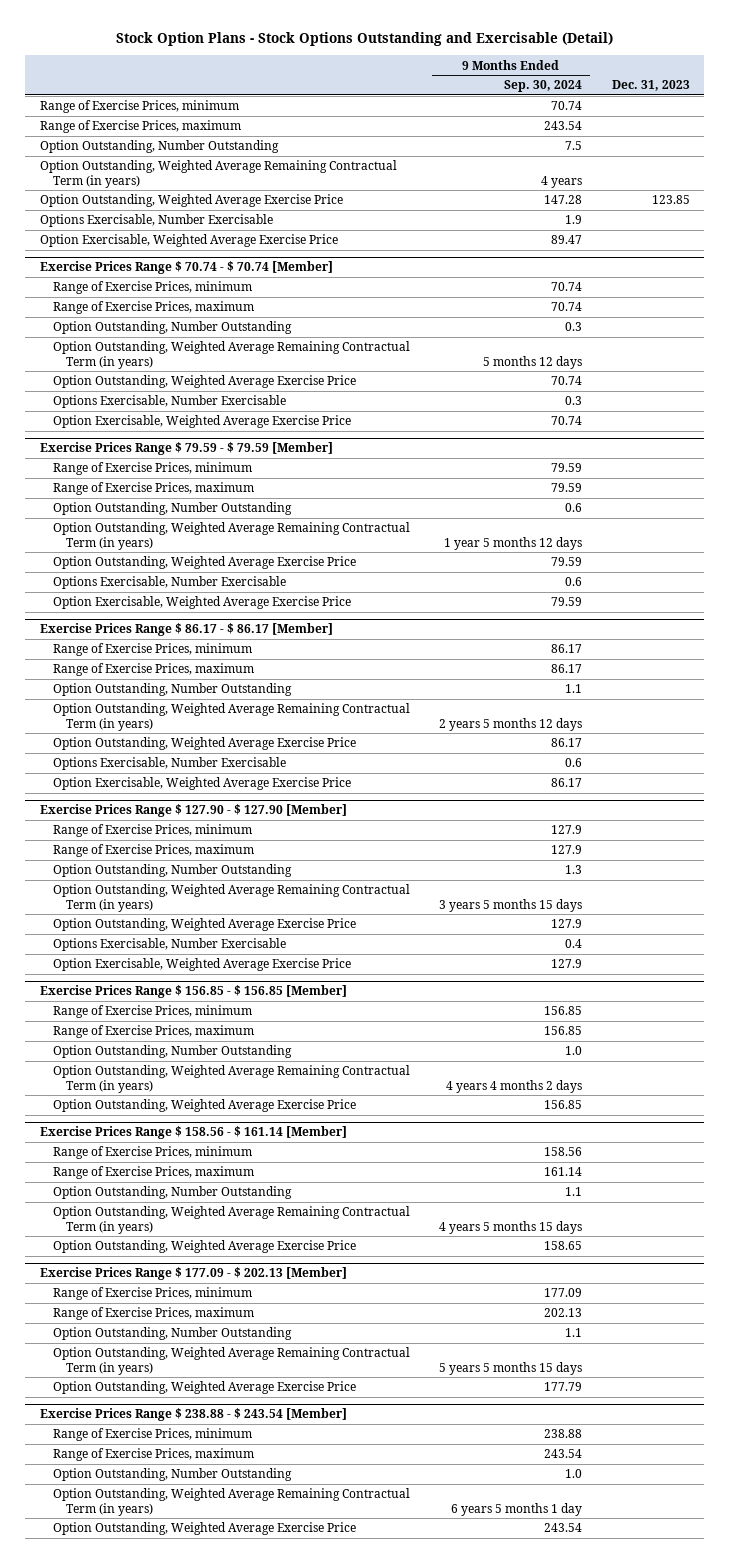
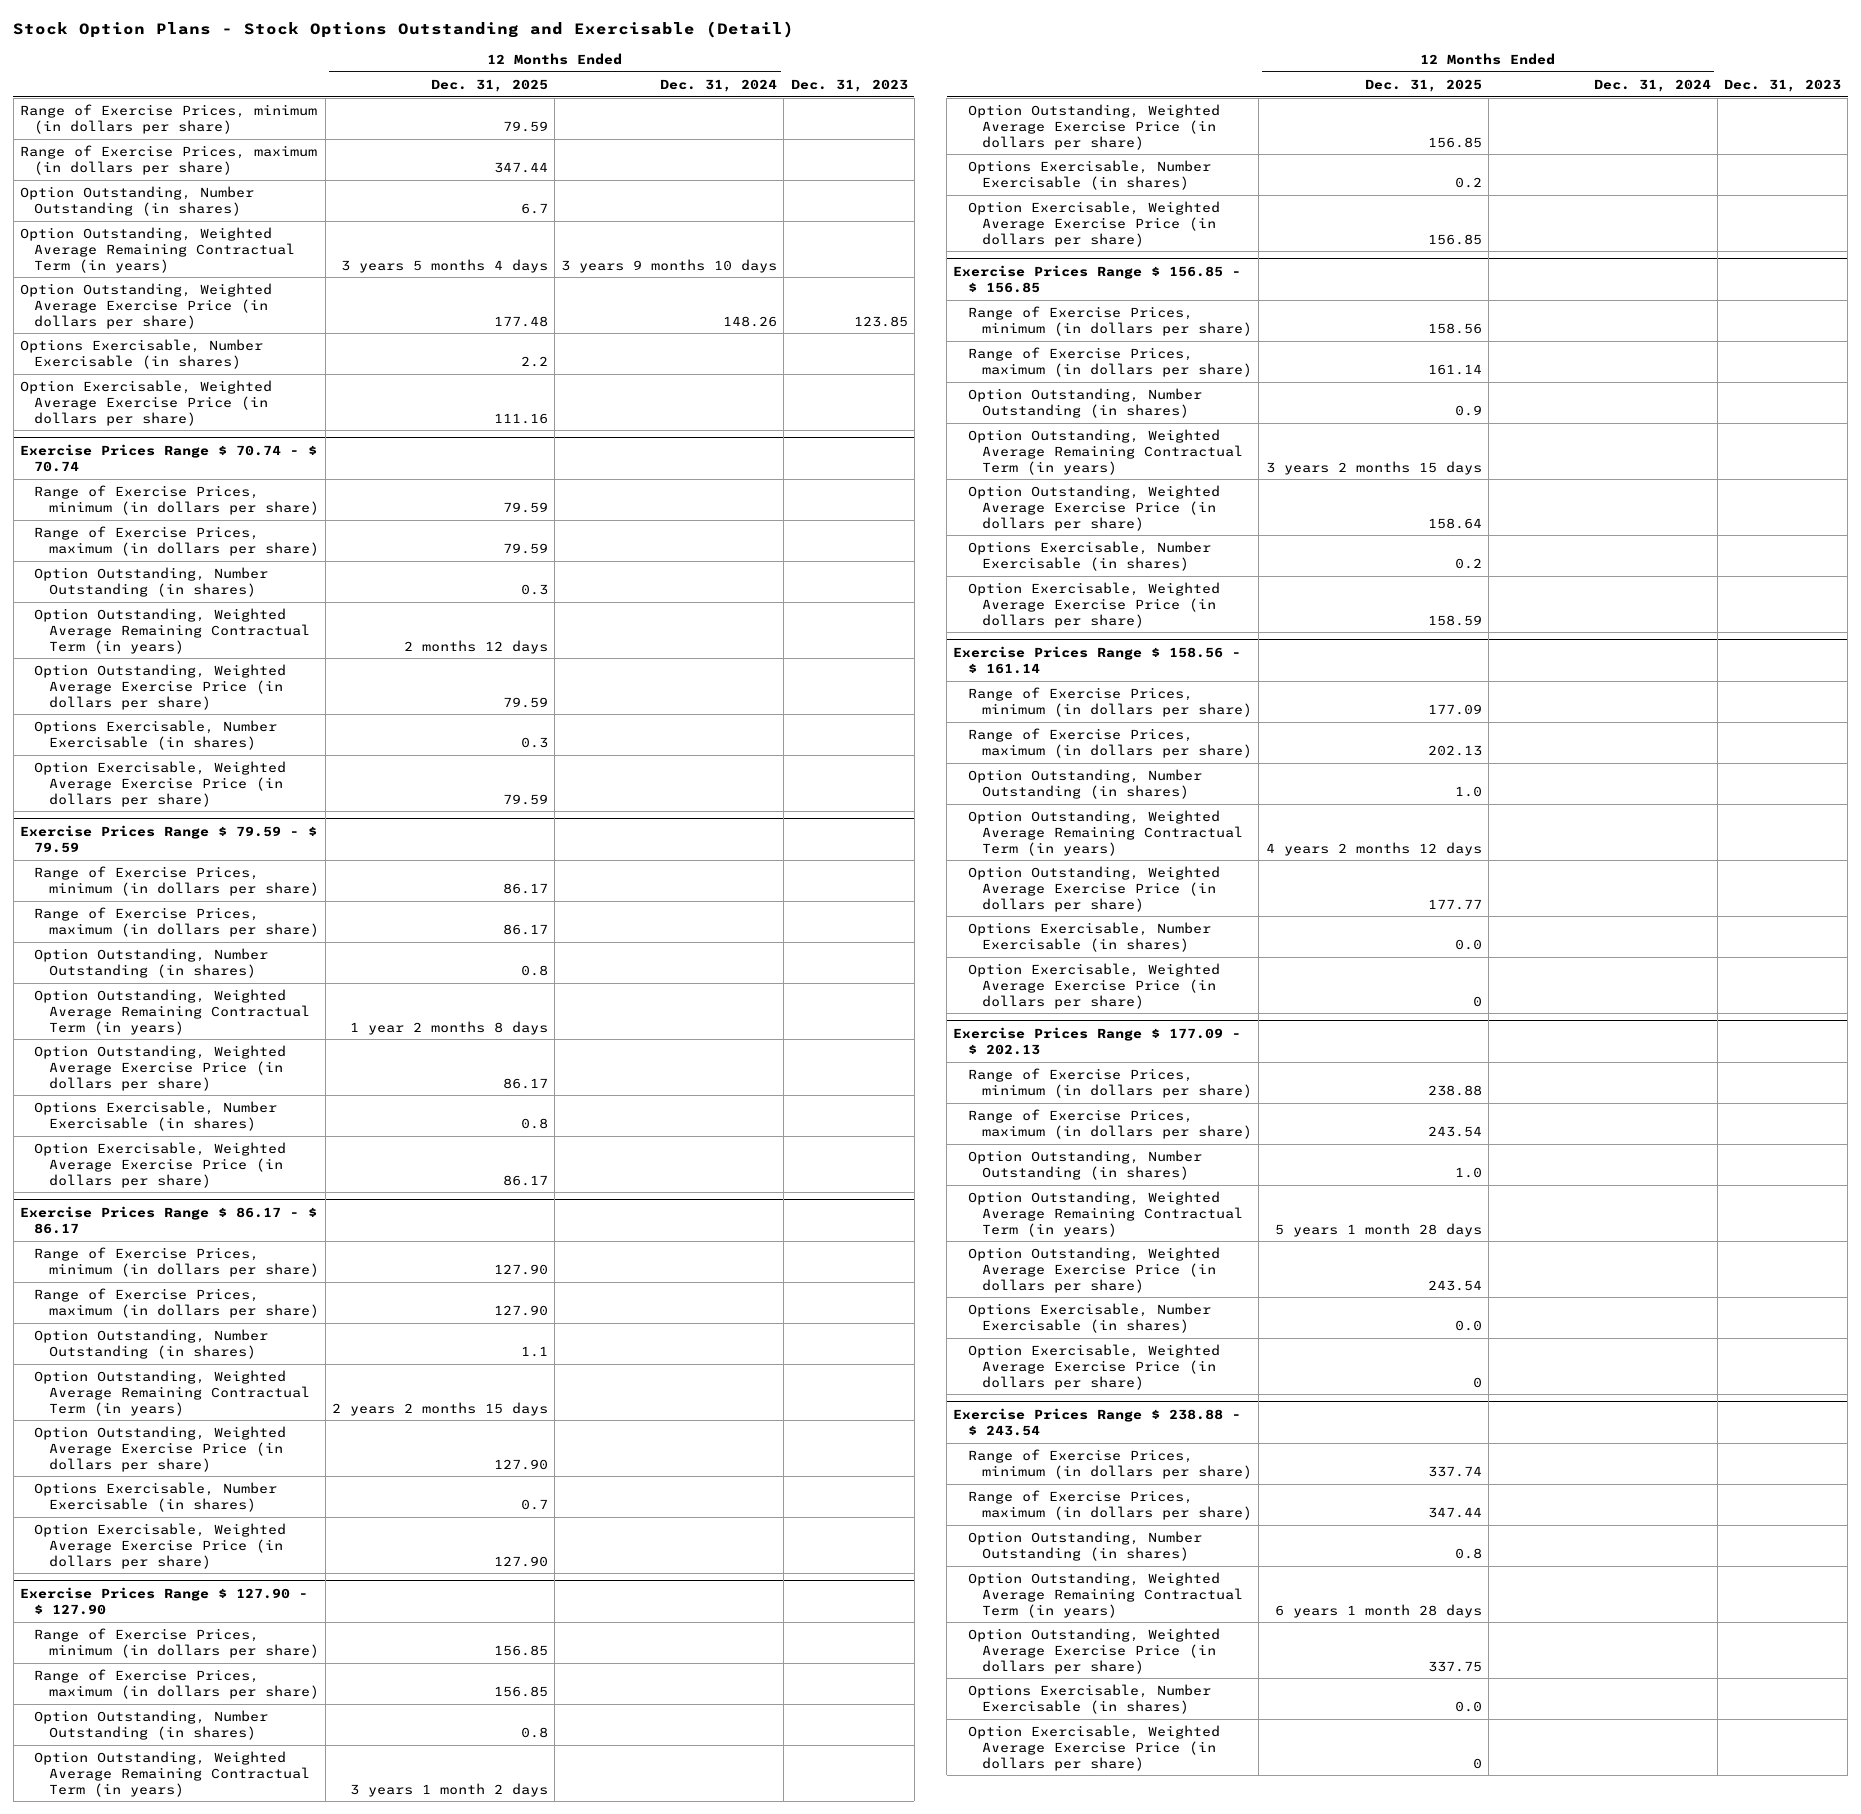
- | 9 Months Ended Sep. 30, 2024 | Dec. 31, 2023
+ | 12 Months Ended Dec. 31, 2025 | 12 Months Ended Dec. 31, 2024 | Dec. 31, 2023
- Range of Exercise Prices, minimum | 70.74 |
- Range of Exercise Prices, maximum | 243.54 |
- Option Outstanding, Number Outstanding | 7.5 |
+ Range of Exercise Prices, minimum (in dollars per share) | 79.59 | |
+ Range of Exercise Prices, maximum (in dollars per share) | 347.44 | |
+ Option Outstanding, Number Outstanding (in shares) | 6.7 | |
- Option Outstanding, Weighted Average Exercise Price | 147.28 | 123.85
- Options Exercisable, Number Exercisable | 1.9 |
- Option Exercisable, Weighted Average Exercise Price | 89.47 |
- Exercise Prices Range $ 70.74 - $ 70.74 [Member]
- Range of Exercise Prices, minimum | 70.74 |
- Range of Exercise Prices, maximum | 70.74 |
- Option Outstanding, Number Outstanding | 0.3 |
+ Option Outstanding, Weighted Average Exercise Price (in dollars per share) | 177.48 | 148.26 | 123.85
+ Options Exercisable, Number Exercisable (in shares) | 2.2 | |
+ Option Exercisable, Weighted Average Exercise Price (in dollars per share) | 111.16 | |
+ Exercise Prices Range $ 70.74 - $ 70.74
+ Range of Exercise Prices, minimum (in dollars per share) | 79.59 | |
+ Range of Exercise Prices, maximum (in dollars per share) | 79.59 | |
+ Option Outstanding, Number Outstanding (in shares) | 0.3 | |
- Option Outstanding, Weighted Average Exercise Price | 70.74 |
- Options Exercisable, Number Exercisable | 0.3 |
- Option Exercisable, Weighted Average Exercise Price | 70.74 |
- Exercise Prices Range $ 79.59 - $ 79.59 [Member]
- Range of Exercise Prices, minimum | 79.59 |
- Range of Exercise Prices, maximum | 79.59 |
- Option Outstanding, Number Outstanding | 0.6 |
+ Option Outstanding, Weighted Average Exercise Price (in dollars per share) | 79.59 | |
+ Options Exercisable, Number Exercisable (in shares) | 0.3 | |
+ Option Exercisable, Weighted Average Exercise Price (in dollars per share) | 79.59 | |
+ Exercise Prices Range $ 79.59 - $ 79.59
+ Range of Exercise Prices, minimum (in dollars per share) | 86.17 | |
+ Range of Exercise Prices, maximum (in dollars per share) | 86.17 | |
+ Option Outstanding, Number Outstanding (in shares) | 0.8 | |
- Option Outstanding, Weighted Average Exercise Price | 79.59 |
- Options Exercisable, Number Exercisable | 0.6 |
- Option Exercisable, Weighted Average Exercise Price | 79.59 |
- Exercise Prices Range $ 86.17 - $ 86.17 [Member]
- Range of Exercise Prices, minimum | 86.17 |
- Range of Exercise Prices, maximum | 86.17 |
- Option Outstanding, Number Outstanding | 1.1 |
+ Option Outstanding, Weighted Average Exercise Price (in dollars per share) | 86.17 | |
+ Options Exercisable, Number Exercisable (in shares) | 0.8 | |
+ Option Exercisable, Weighted Average Exercise Price (in dollars per share) | 86.17 | |
+ Exercise Prices Range $ 86.17 - $ 86.17
+ Range of Exercise Prices, minimum (in dollars per share) | 127.90 | |
+ Range of Exercise Prices, maximum (in dollars per share) | 127.90 | |
+ Option Outstanding, Number Outstanding (in shares) | 1.1 | |
- Option Outstanding, Weighted Average Exercise Price | 86.17 |
- Options Exercisable, Number Exercisable | 0.6 |
- Option Exercisable, Weighted Average Exercise Price | 86.17 |
- Exercise Prices Range $ 127.90 - $ 127.90 [Member]
- Range of Exercise Prices, minimum | 127.9 |
- Range of Exercise Prices, maximum | 127.9 |
- Option Outstanding, Number Outstanding | 1.3 |
+ Option Outstanding, Weighted Average Exercise Price (in dollars per share) | 127.90 | |
+ Options Exercisable, Number Exercisable (in shares) | 0.7 | |
+ Option Exercisable, Weighted Average Exercise Price (in dollars per share) | 127.90 | |
+ Exercise Prices Range $ 127.90 - $ 127.90
+ Range of Exercise Prices, minimum (in dollars per share) | 156.85 | |
+ Range of Exercise Prices, maximum (in dollars per share) | 156.85 | |
+ Option Outstanding, Number Outstanding (in shares) | 0.8 | |
- Option Outstanding, Weighted Average Exercise Price | 127.9 |
- Options Exercisable, Number Exercisable | 0.4 |
- Option Exercisable, Weighted Average Exercise Price | 127.9 |
- Exercise Prices Range $ 156.85 - $ 156.85 [Member]
- Range of Exercise Prices, minimum | 156.85 |
- Range of Exercise Prices, maximum | 156.85 |
- Option Outstanding, Number Outstanding | 1.0 |
+ Option Outstanding, Weighted Average Exercise Price (in dollars per share) | 156.85 | |
+ Options Exercisable, Number Exercisable (in shares) | 0.2 | |
+ Option Exercisable, Weighted Average Exercise Price (in dollars per share) | 156.85 | |
+ Exercise Prices Range $ 156.85 - $ 156.85
+ Range of Exercise Prices, minimum (in dollars per share) | 158.56 | |
+ Range of Exercise Prices, maximum (in dollars per share) | 161.14 | |
+ Option Outstanding, Number Outstanding (in shares) | 0.9 | |
- Option Outstanding, Weighted Average Exercise Price | 156.85 |
- Exercise Prices Range $ 158.56 - $ 161.14 [Member]
- Range of Exercise Prices, minimum | 158.56 |
- Range of Exercise Prices, maximum | 161.14 |
- Option Outstanding, Number Outstanding | 1.1 |
+ Option Outstanding, Weighted Average Exercise Price (in dollars per share) | 158.64 | |
+ Options Exercisable, Number Exercisable (in shares) | 0.2 | |
+ Option Exercisable, Weighted Average Exercise Price (in dollars per share) | 158.59 | |
+ Exercise Prices Range $ 158.56 - $ 161.14
+ Range of Exercise Prices, minimum (in dollars per share) | 177.09 | |
+ Range of Exercise Prices, maximum (in dollars per share) | 202.13 | |
+ Option Outstanding, Number Outstanding (in shares) | 1.0 | |
- Option Outstanding, Weighted Average Exercise Price | 158.65 |
- Exercise Prices Range $ 177.09 - $ 202.13 [Member]
- Range of Exercise Prices, minimum | 177.09 |
- Range of Exercise Prices, maximum | 202.13 |
- Option Outstanding, Number Outstanding | 1.1 |
+ Option Outstanding, Weighted Average Exercise Price (in dollars per share) | 177.77 | |
+ Options Exercisable, Number Exercisable (in shares) | 0.0 | |
+ Option Exercisable, Weighted Average Exercise Price (in dollars per share) | 0 | |
+ Exercise Prices Range $ 177.09 - $ 202.13
+ Range of Exercise Prices, minimum (in dollars per share) | 238.88 | |
+ Range of Exercise Prices, maximum (in dollars per share) | 243.54 | |
+ Option Outstanding, Number Outstanding (in shares) | 1.0 | |
- Option Outstanding, Weighted Average Exercise Price | 177.79 |
- Exercise Prices Range $ 238.88 - $ 243.54 [Member]
- Range of Exercise Prices, minimum | 238.88 |
- Range of Exercise Prices, maximum | 243.54 |
- Option Outstanding, Number Outstanding | 1.0 |
+ Option Outstanding, Weighted Average Exercise Price (in dollars per share) | 243.54 | |
+ Options Exercisable, Number Exercisable (in shares) | 0.0 | |
+ Option Exercisable, Weighted Average Exercise Price (in dollars per share) | 0 | |
+ Exercise Prices Range $ 238.88 - $ 243.54
+ Range of Exercise Prices, minimum (in dollars per share) | 337.74 | |
+ Range of Exercise Prices, maximum (in dollars per share) | 347.44 | |
+ Option Outstanding, Number Outstanding (in shares) | 0.8 | |
- Option Outstanding, Weighted Average Exercise Price | 243.54 |
+ Option Outstanding, Weighted Average Exercise Price (in dollars per share) | 337.75 | |
+ Options Exercisable, Number Exercisable (in shares) | 0.0 | |
+ Option Exercisable, Weighted Average Exercise Price (in dollars per share) | 0 | |

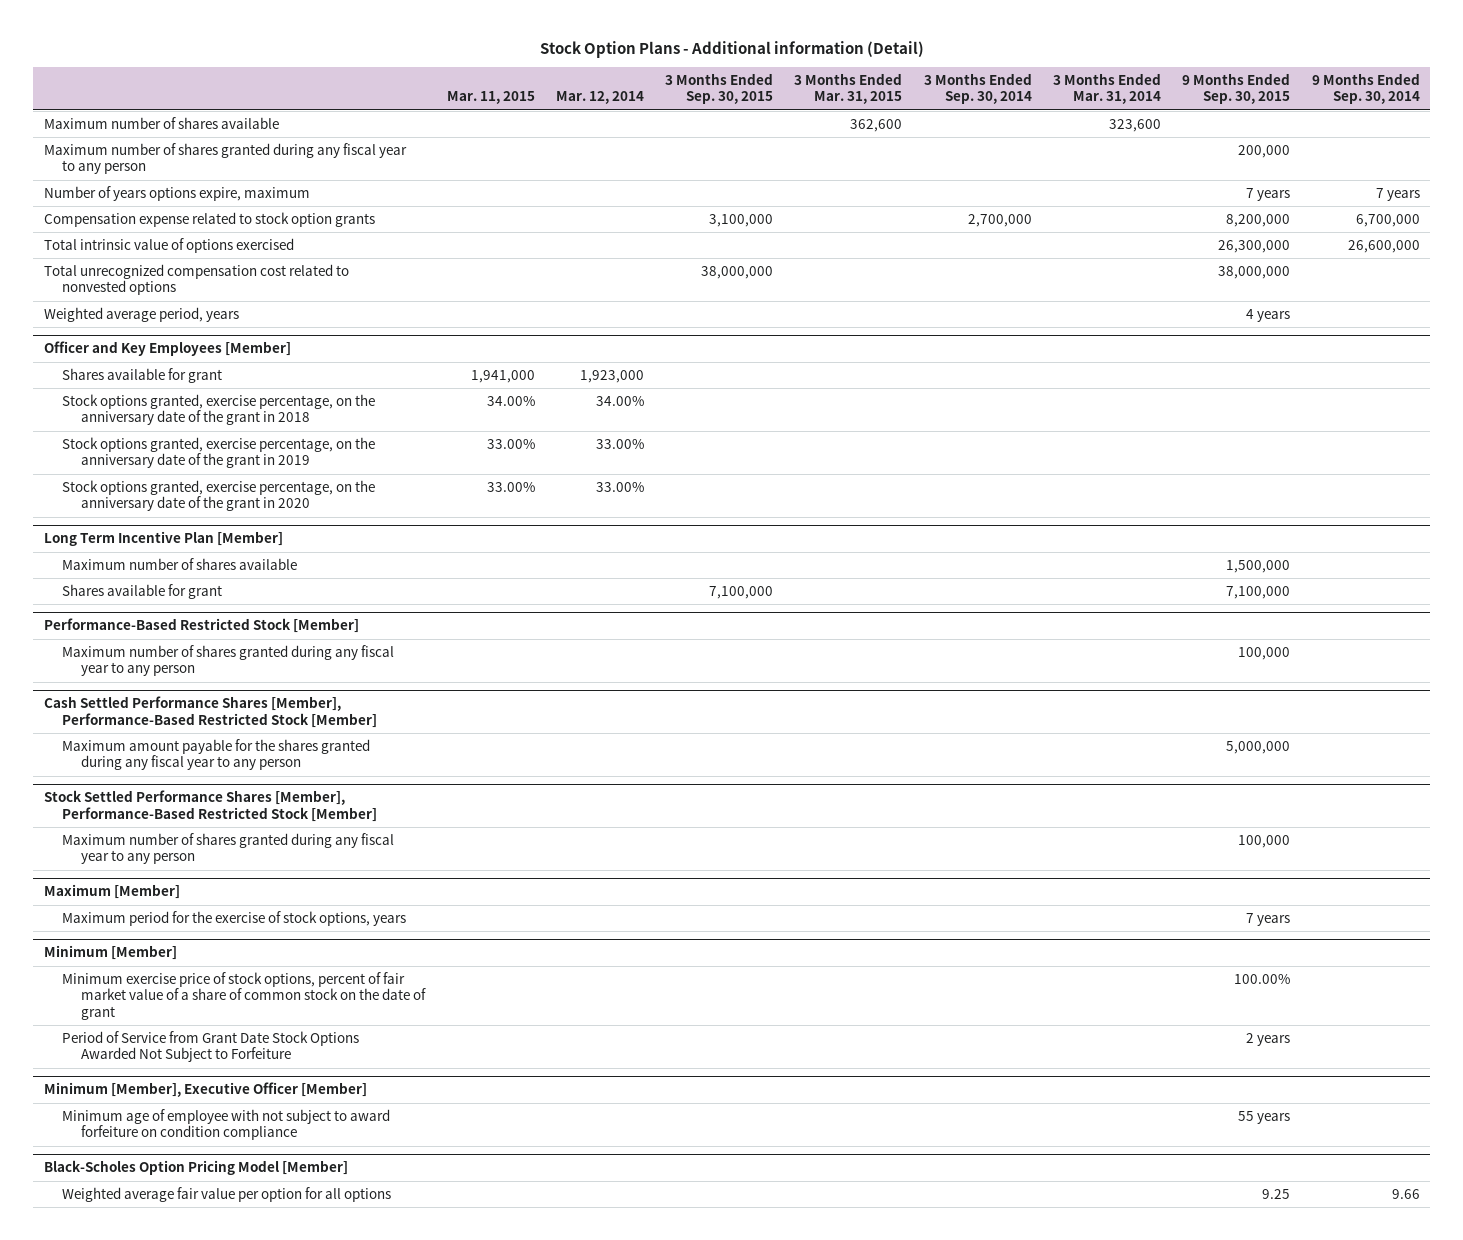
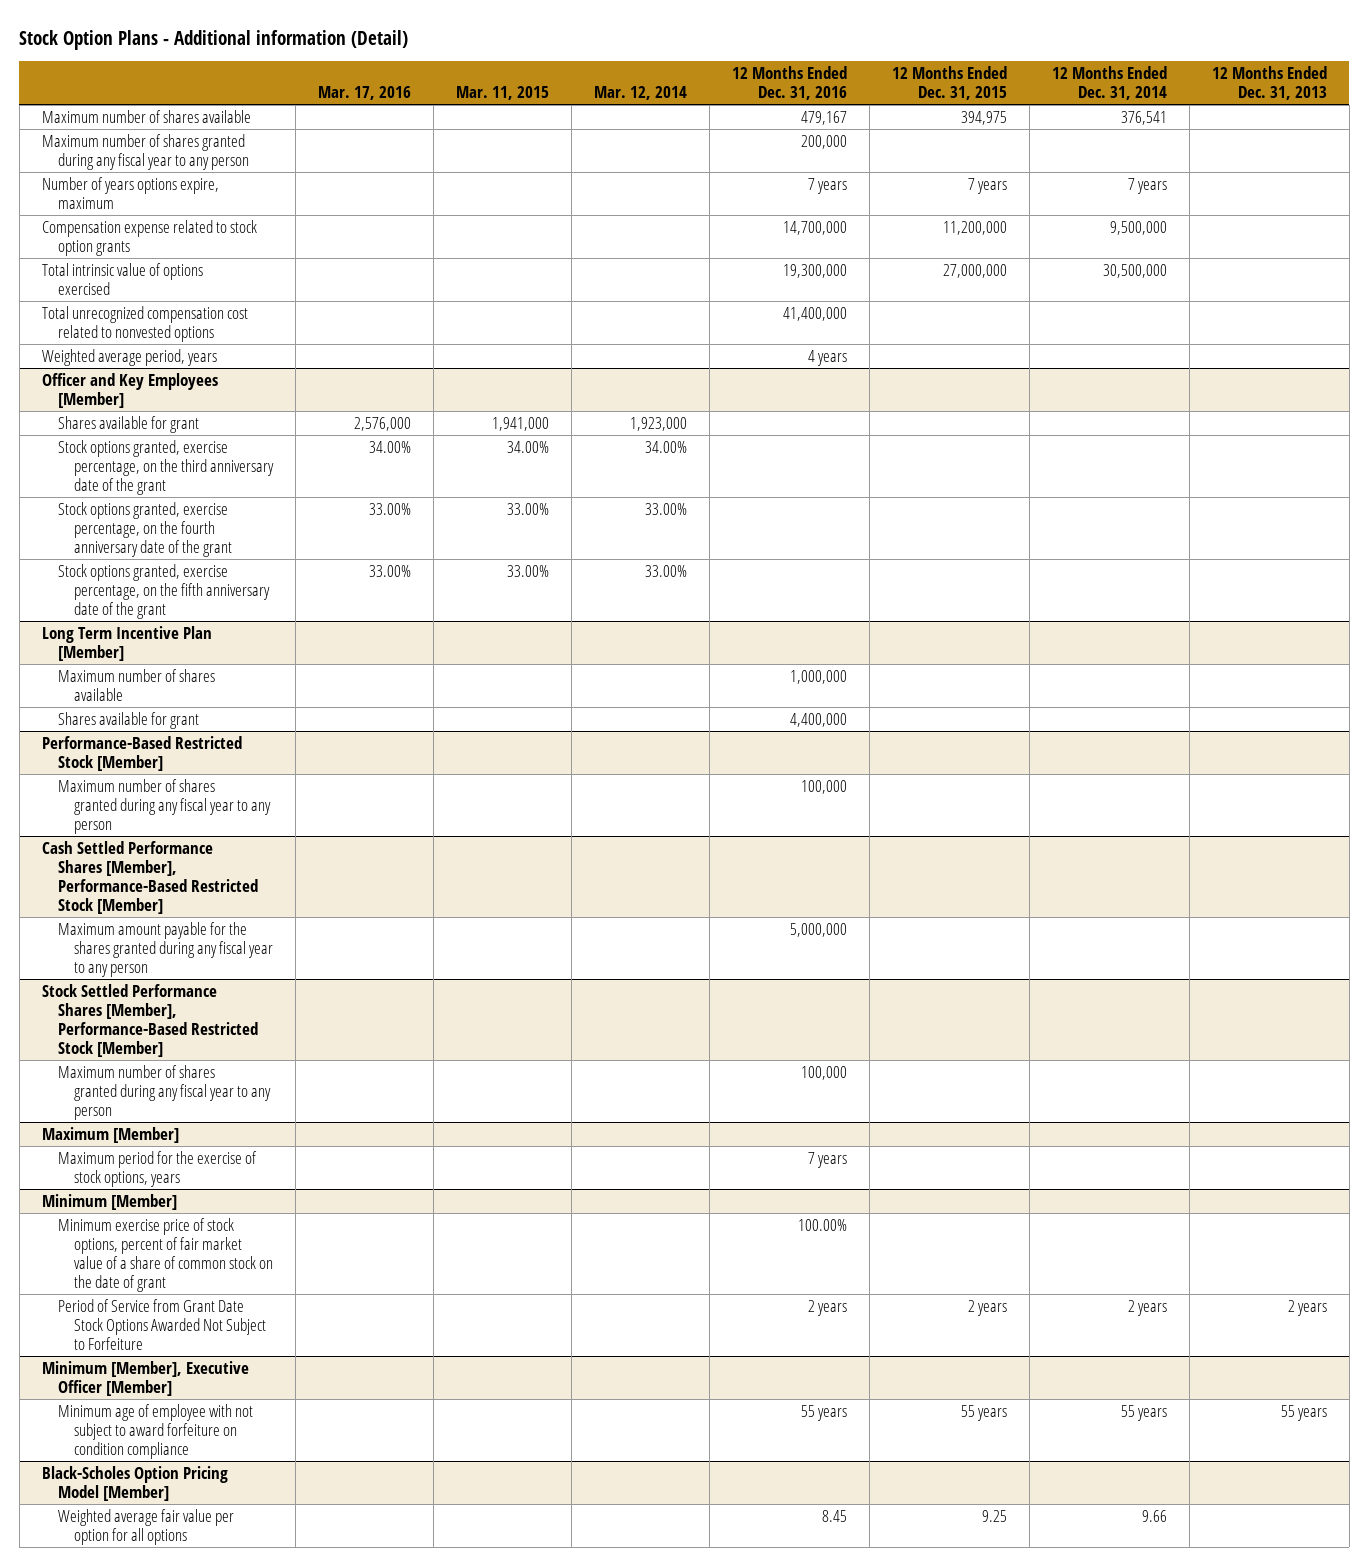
- | Mar. 11, 2015 | Mar. 12, 2014 | 3 Months Ended Sep. 30, 2015 | 3 Months Ended Mar. 31, 2015 | 3 Months Ended Sep. 30, 2014 | 3 Months Ended Mar. 31, 2014 | 9 Months Ended Sep. 30, 2015 | 9 Months Ended Sep. 30, 2014
+ | Mar. 17, 2016 | Mar. 11, 2015 | Mar. 12, 2014 | 12 Months Ended Dec. 31, 2016 | 12 Months Ended Dec. 31, 2015 | 12 Months Ended Dec. 31, 2014 | 12 Months Ended Dec. 31, 2013
@ Officer and Key Employees [Member]
- Stock options granted, exercise percentage, on the anniversary date of the grant in 2018 | 34.00% | 34.00% | | | | | |
- Stock options granted, exercise percentage, on the anniversary date of the grant in 2019 | 33.00% | 33.00% | | | | | |
- Stock options granted, exercise percentage, on the anniversary date of the grant in 2020 | 33.00% | 33.00% | | | | | |
+ Stock options granted, exercise percentage, on the third anniversary date of the grant | 34.00% | 34.00% | 34.00% | | | |
+ Stock options granted, exercise percentage, on the fourth anniversary date of the grant | 33.00% | 33.00% | 33.00% | | | |
+ Stock options granted, exercise percentage, on the fifth anniversary date of the grant | 33.00% | 33.00% | 33.00% | | | |

